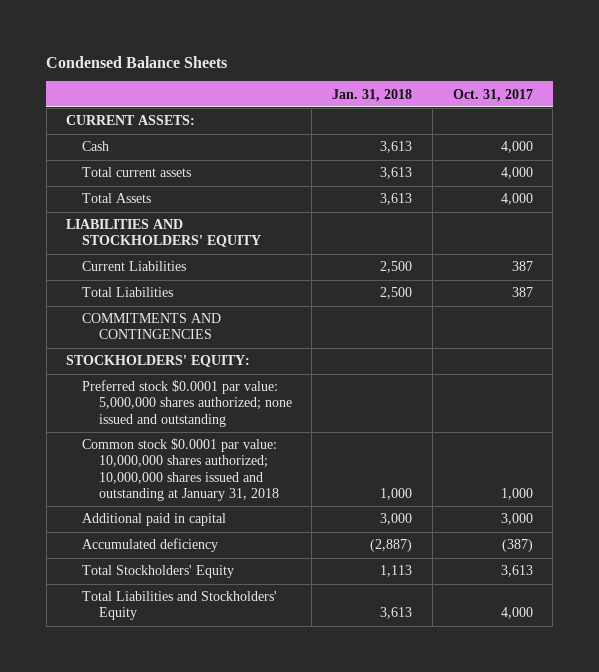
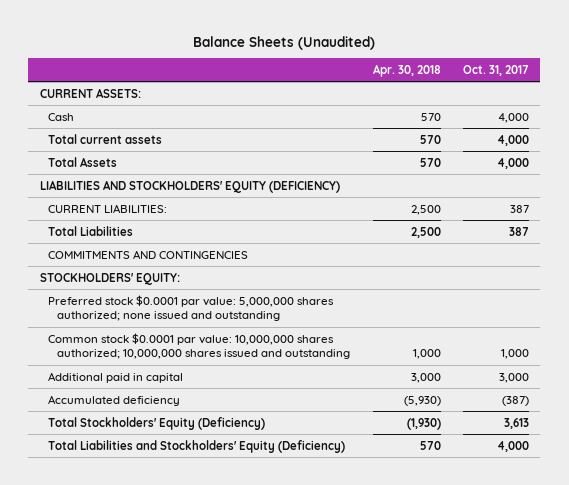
- Condensed Balance Sheets
+ Balance Sheets (Unaudited)
- | Jan. 31, 2018 | Oct. 31, 2017
+ | Apr. 30, 2018 | Oct. 31, 2017
- LIABILITIES AND STOCKHOLDERS' EQUITY
- Current Liabilities | 2,500 | 387
+ LIABILITIES AND STOCKHOLDERS' EQUITY (DEFICIENCY)
+ CURRENT LIABILITIES: | 2,500 | 387
- Common stock $0.0001 par value: 10,000,000 shares authorized; 10,000,000 shares issued and outstanding at January 31, 2018 | 1,000 | 1,000
+ Common stock $0.0001 par value: 10,000,000 shares authorized; 10,000,000 shares issued and outstanding | 1,000 | 1,000
- Total Stockholders' Equity | 1,113 | 3,613
- Total Liabilities and Stockholders' Equity | 3,613 | 4,000
+ Total Stockholders' Equity (Deficiency) | (1,930) | 3,613
+ Total Liabilities and Stockholders' Equity (Deficiency) | 570 | 4,000

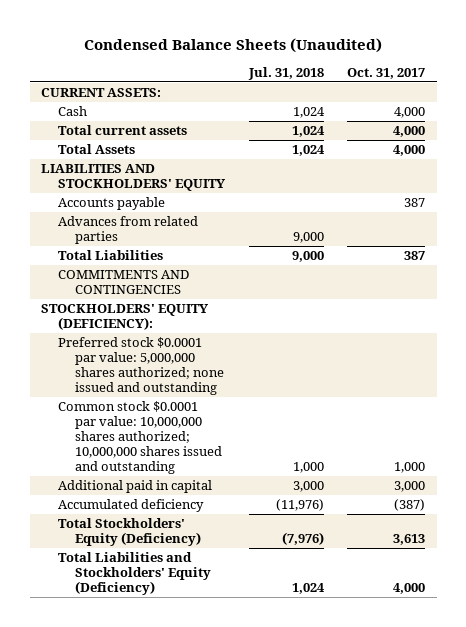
- Balance Sheets (Unaudited)
+ Condensed Balance Sheets (Unaudited)
- | Apr. 30, 2018 | Oct. 31, 2017
+ | Jul. 31, 2018 | Oct. 31, 2017
- LIABILITIES AND STOCKHOLDERS' EQUITY (DEFICIENCY)
- CURRENT LIABILITIES: | 2,500 | 387
+ LIABILITIES AND STOCKHOLDERS' EQUITY
+ Accounts payable | | 387
+ Advances from related parties | 9,000 |
- STOCKHOLDERS' EQUITY:
+ STOCKHOLDERS' EQUITY (DEFICIENCY):

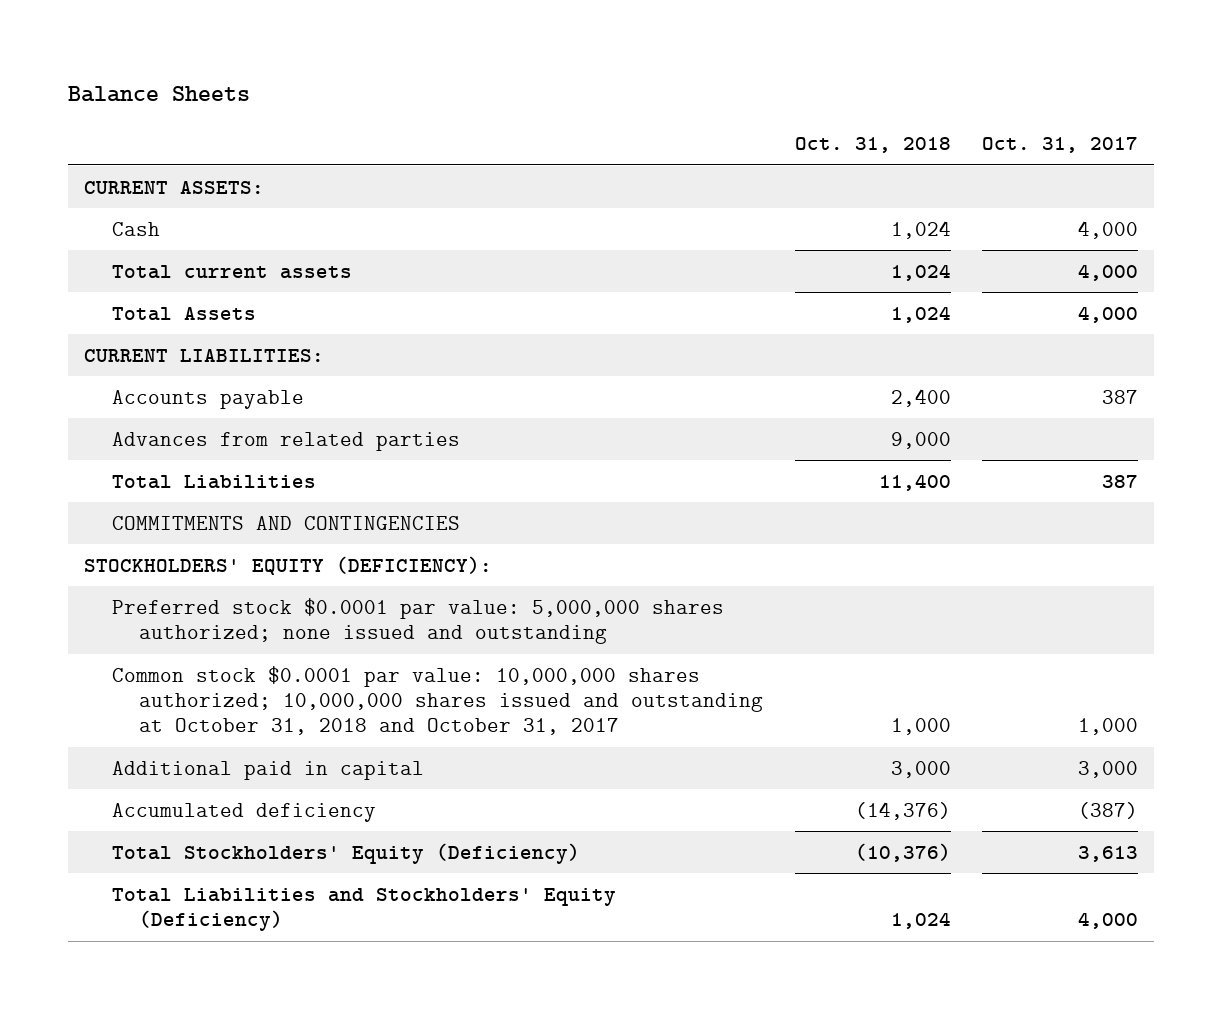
- Condensed Balance Sheets (Unaudited)
+ Balance Sheets
- | Jul. 31, 2018 | Oct. 31, 2017
+ | Oct. 31, 2018 | Oct. 31, 2017
- LIABILITIES AND STOCKHOLDERS' EQUITY
+ CURRENT LIABILITIES:
- Common stock $0.0001 par value: 10,000,000 shares authorized; 10,000,000 shares issued and outstanding | 1,000 | 1,000
+ Common stock $0.0001 par value: 10,000,000 shares authorized; 10,000,000 shares issued and outstanding at October 31, 2018 and October 31, 2017 | 1,000 | 1,000

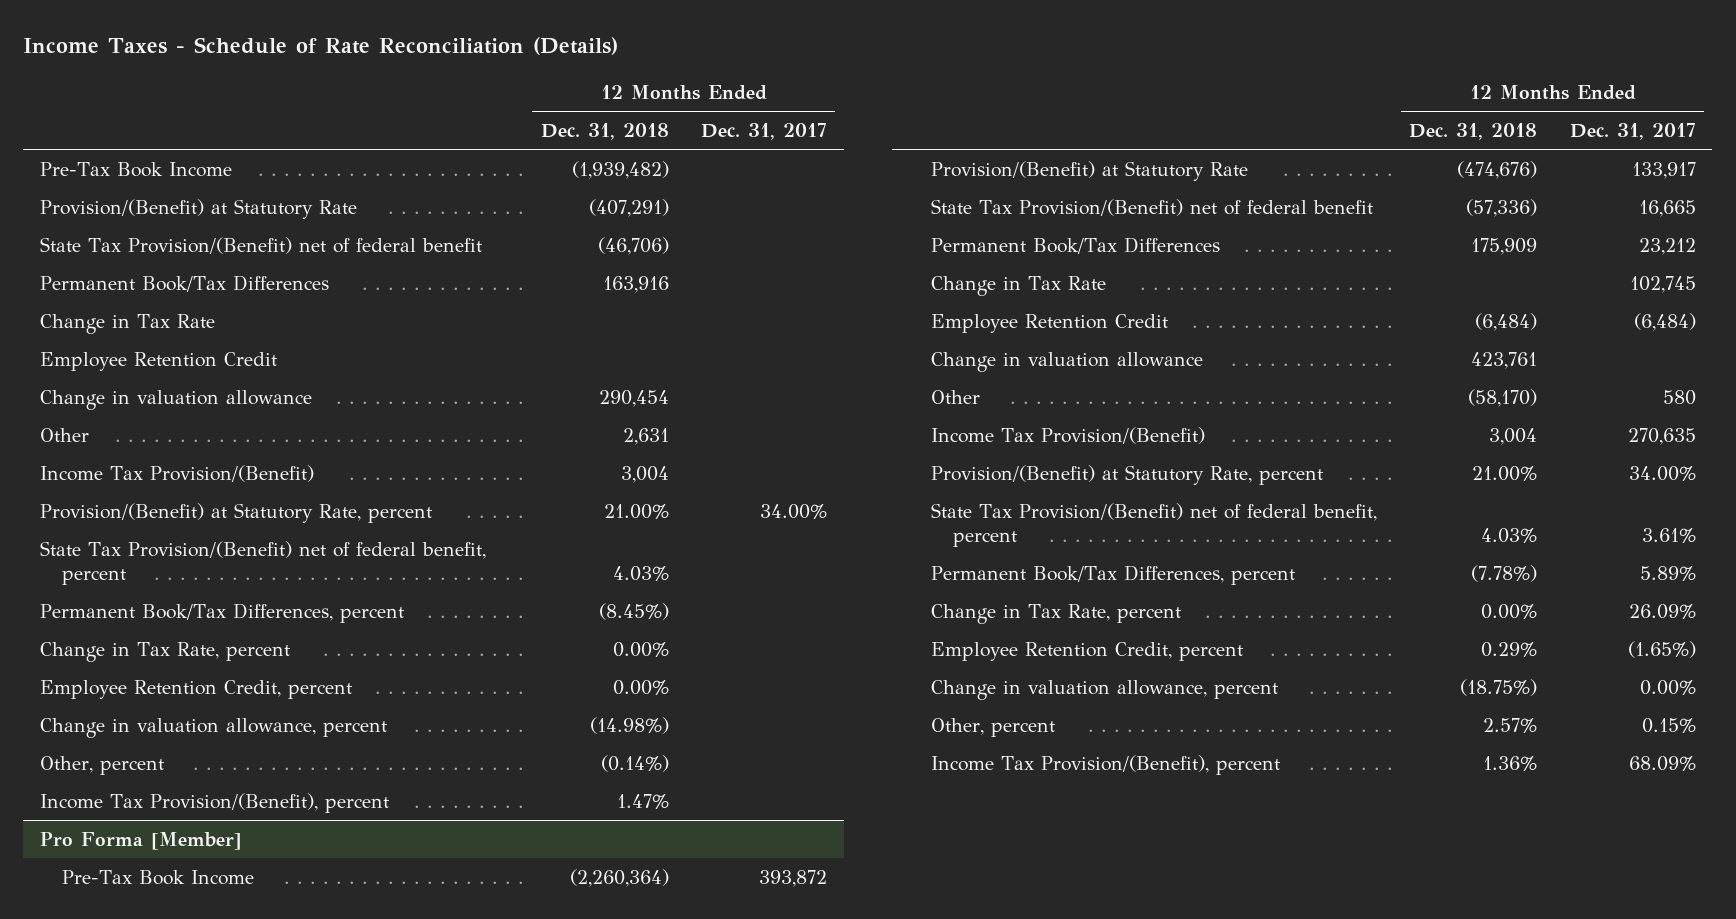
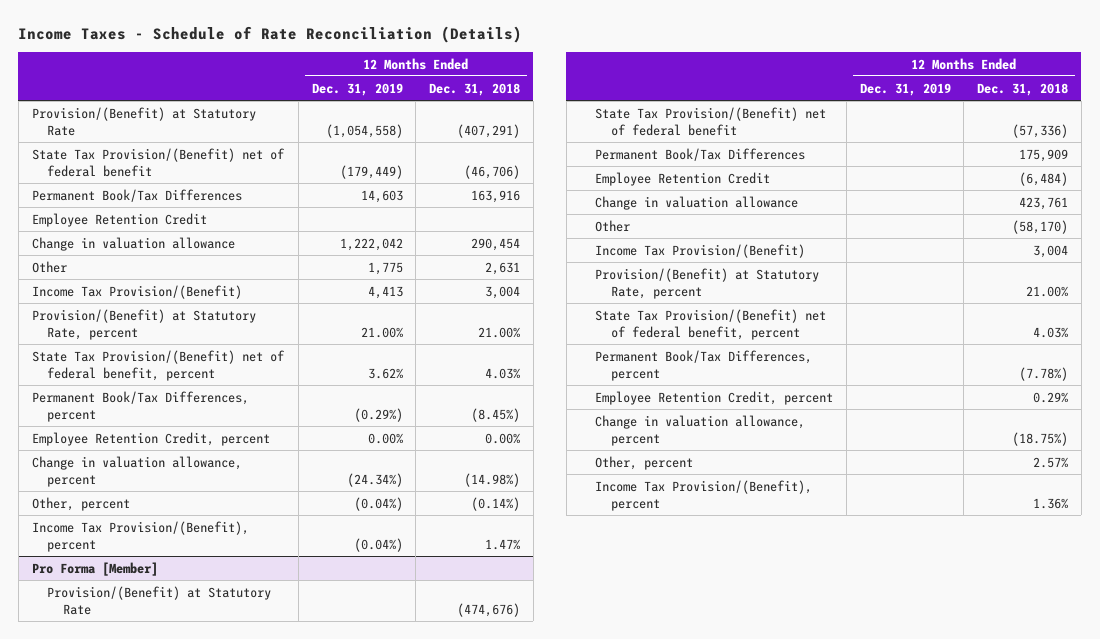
- | 12 Months Ended Dec. 31, 2018 | 12 Months Ended Dec. 31, 2017
+ | 12 Months Ended Dec. 31, 2019 | 12 Months Ended Dec. 31, 2018
- Pre-Tax Book Income | (1,939,482) |
- Change in Tax Rate
- Change in Tax Rate, percent | 0.00% |
@ Pro Forma [Member]
- Pre-Tax Book Income | (2,260,364) | 393,872
- Change in Tax Rate | | 102,745
- Change in Tax Rate, percent | 0.00% | 26.09%

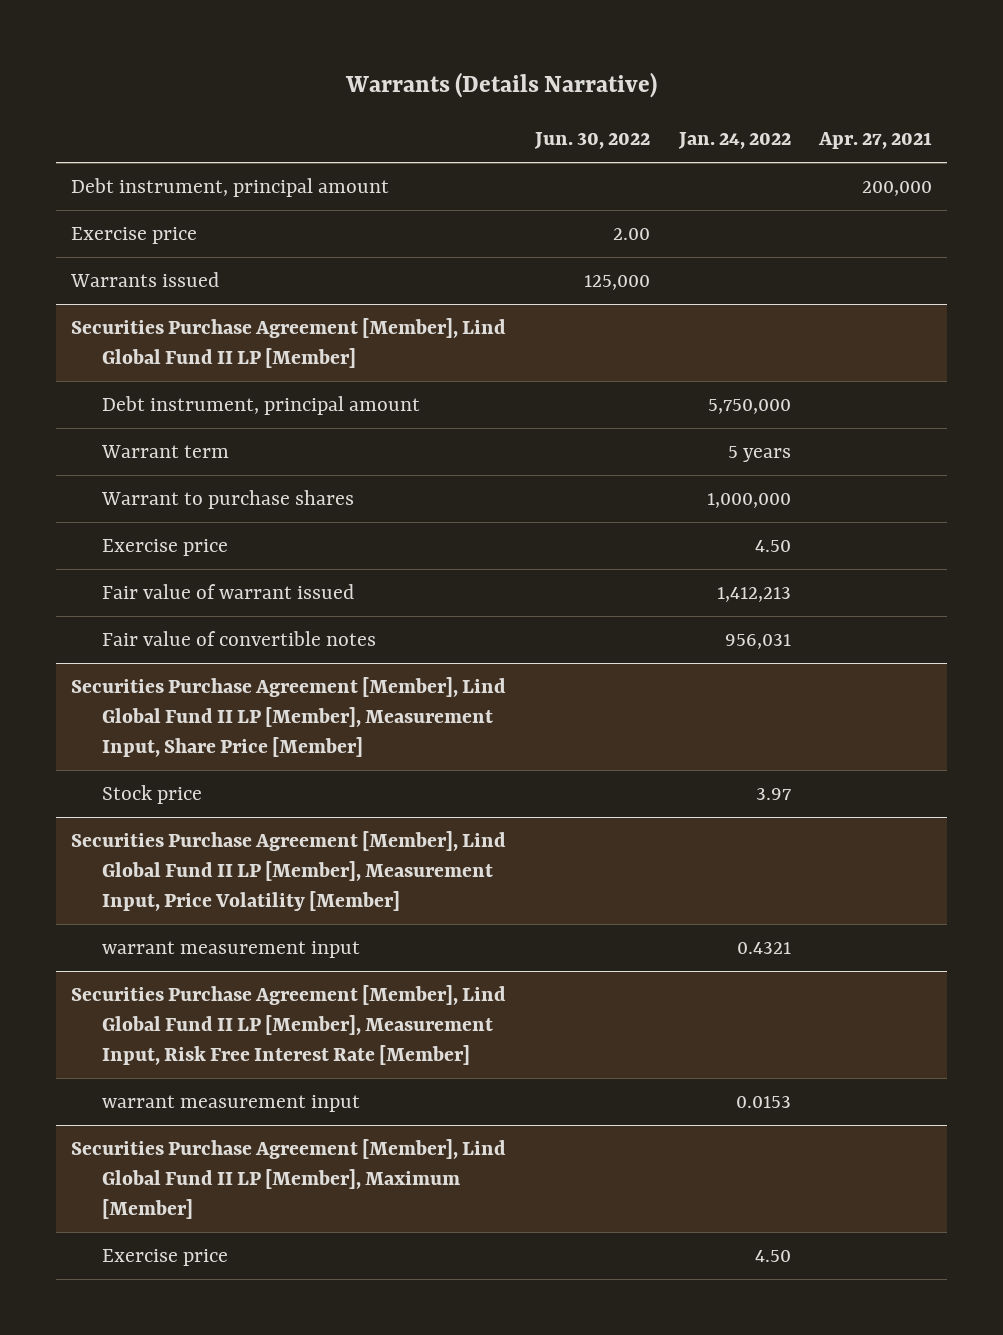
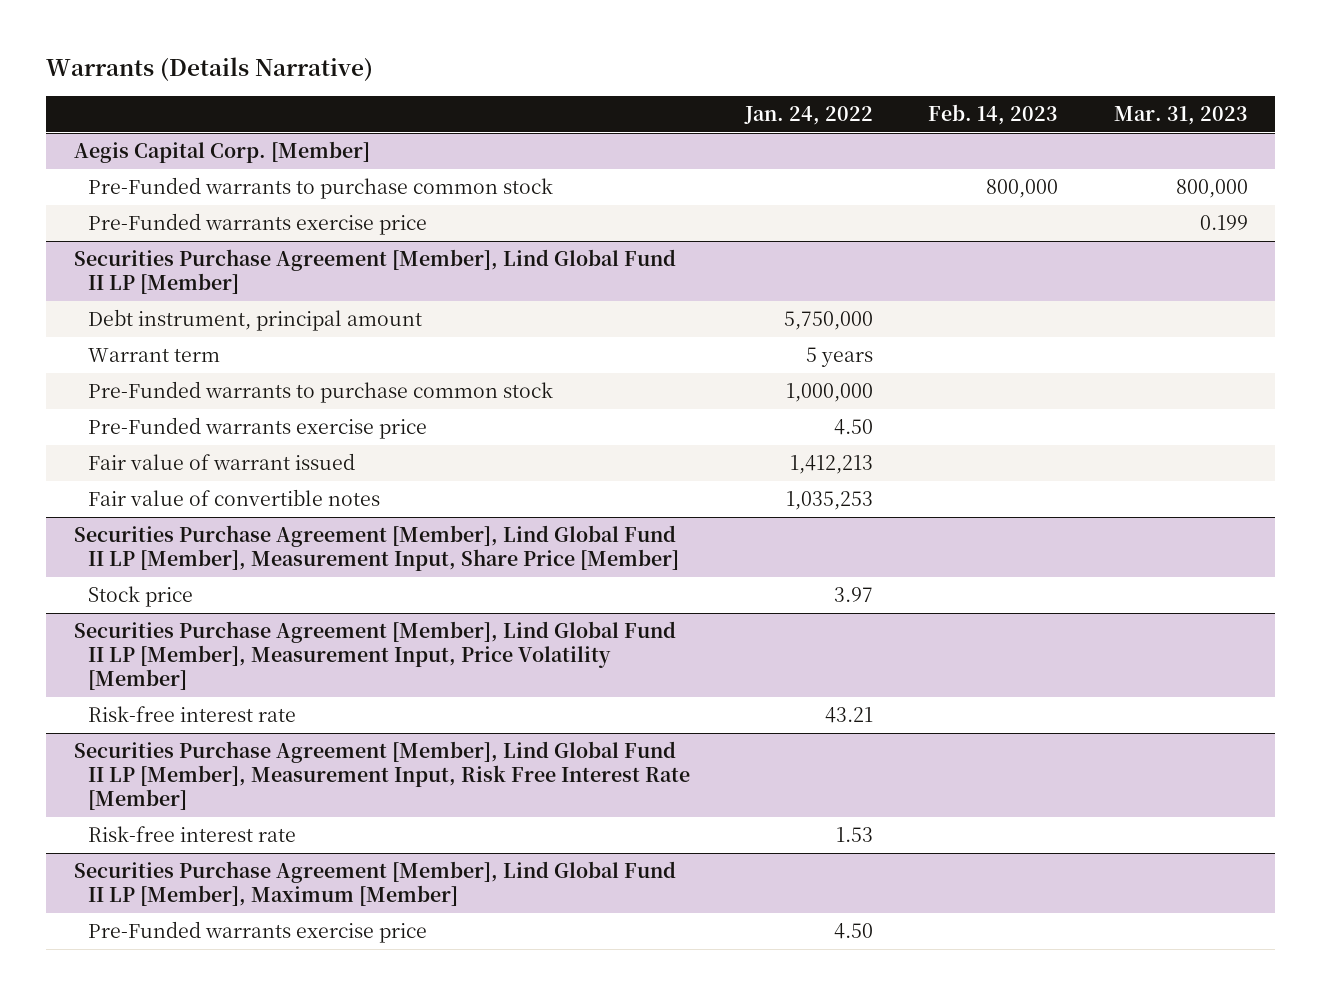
- | Jun. 30, 2022 | Jan. 24, 2022 | Apr. 27, 2021
+ | Jan. 24, 2022 | Feb. 14, 2023 | Mar. 31, 2023
- Debt instrument, principal amount | | | 200,000
- Exercise price | 2.00 | |
- Warrants issued | 125,000 | |
+ Aegis Capital Corp. [Member]
+ Pre-Funded warrants to purchase common stock | | 800,000 | 800,000
+ Pre-Funded warrants exercise price | | | 0.199
@ Securities Purchase Agreement [Member], Lind Global Fund II LP [Member]
- Warrant to purchase shares | | 1,000,000 |
- Exercise price | | 4.50 |
+ Pre-Funded warrants to purchase common stock | 1,000,000 | |
+ Pre-Funded warrants exercise price | 4.50 | |
- Fair value of convertible notes | | 956,031 |
+ Fair value of convertible notes | 1,035,253 | |
@ Securities Purchase Agreement [Member], Lind Global Fund II LP [Member], Measurement Input, Price Volatility [Member]
- warrant measurement input | | 0.4321 |
+ Risk-free interest rate | 43.21 | |
@ Securities Purchase Agreement [Member], Lind Global Fund II LP [Member], Measurement Input, Risk Free Interest Rate [Member]
- warrant measurement input | | 0.0153 |
+ Risk-free interest rate | 1.53 | |
@ Securities Purchase Agreement [Member], Lind Global Fund II LP [Member], Maximum [Member]
- Exercise price | | 4.50 |
+ Pre-Funded warrants exercise price | 4.50 | |

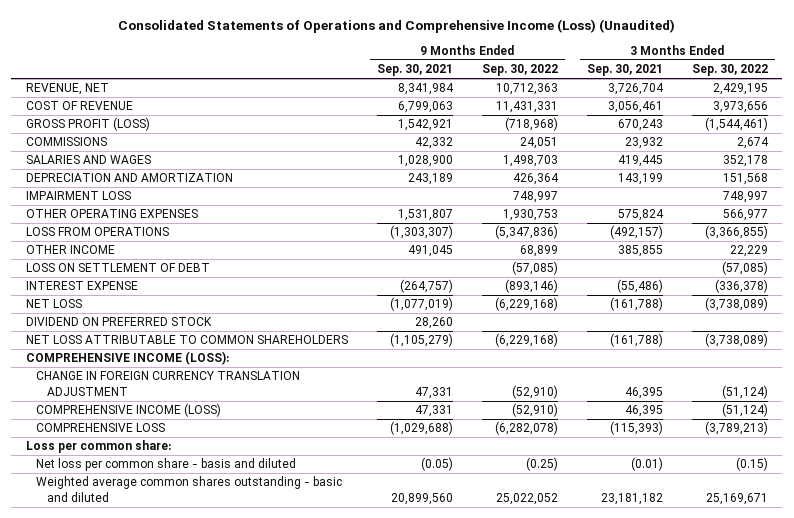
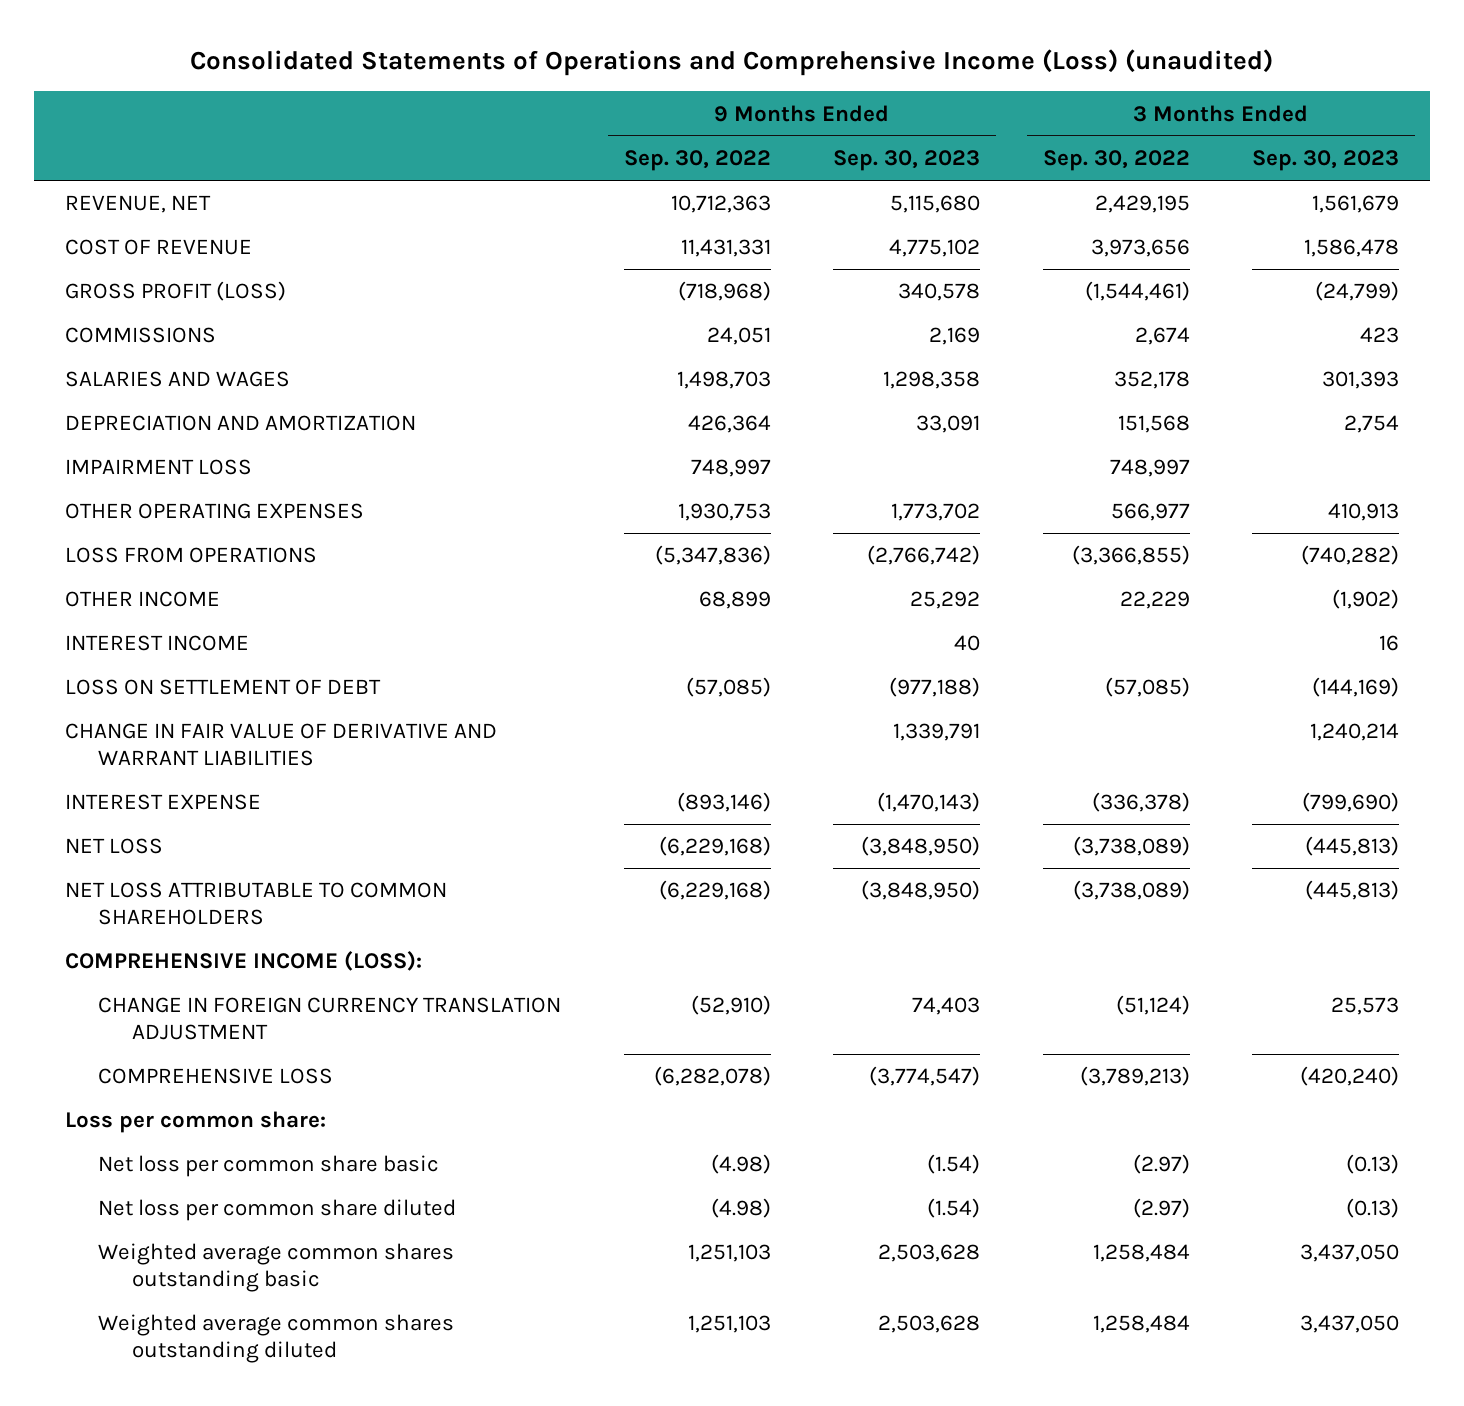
- Consolidated Statements of Operations and Comprehensive Income (Loss) (Unaudited)
+ Consolidated Statements of Operations and Comprehensive Income (Loss) (unaudited)
- | 9 Months Ended Sep. 30, 2021 | 9 Months Ended Sep. 30, 2022 | 3 Months Ended Sep. 30, 2021 | 3 Months Ended Sep. 30, 2022
+ | 9 Months Ended Sep. 30, 2022 | 9 Months Ended Sep. 30, 2023 | 3 Months Ended Sep. 30, 2022 | 3 Months Ended Sep. 30, 2023
+ INTEREST INCOME | | 40 | | 16
+ CHANGE IN FAIR VALUE OF DERIVATIVE AND WARRANT LIABILITIES | | 1,339,791 | | 1,240,214
- DIVIDEND ON PREFERRED STOCK | 28,260 | | |
- COMPREHENSIVE INCOME (LOSS) | 47,331 | (52,910) | 46,395 | (51,124)
- Net loss per common share - basis and diluted | (0.05) | (0.25) | (0.01) | (0.15)
- Weighted average common shares outstanding - basic and diluted | 20,899,560 | 25,022,052 | 23,181,182 | 25,169,671
+ Net loss per common share basic | (4.98) | (1.54) | (2.97) | (0.13)
+ Net loss per common share diluted | (4.98) | (1.54) | (2.97) | (0.13)
+ Weighted average common shares outstanding basic | 1,251,103 | 2,503,628 | 1,258,484 | 3,437,050
+ Weighted average common shares outstanding diluted | 1,251,103 | 2,503,628 | 1,258,484 | 3,437,050

